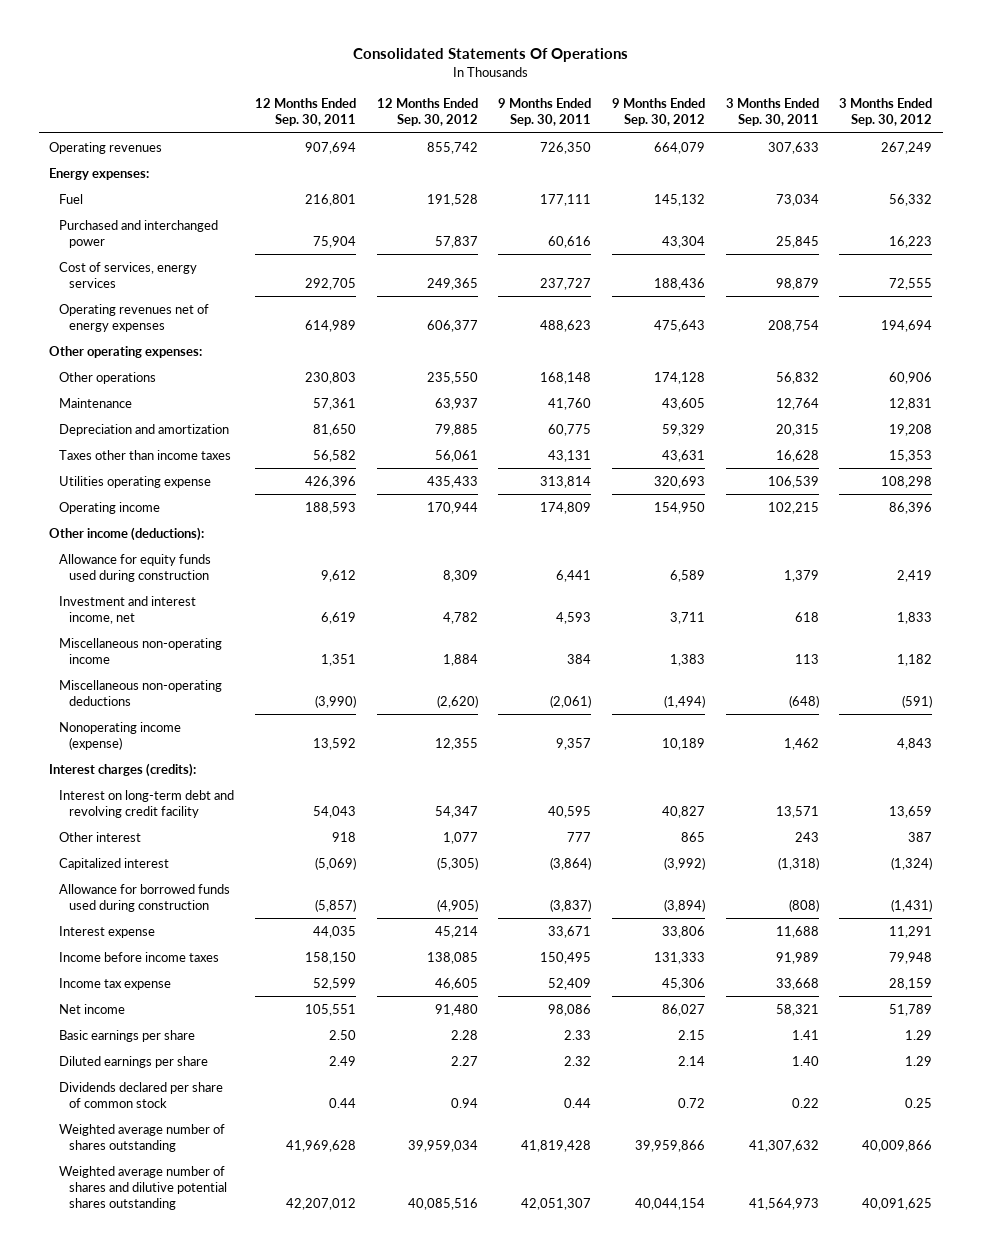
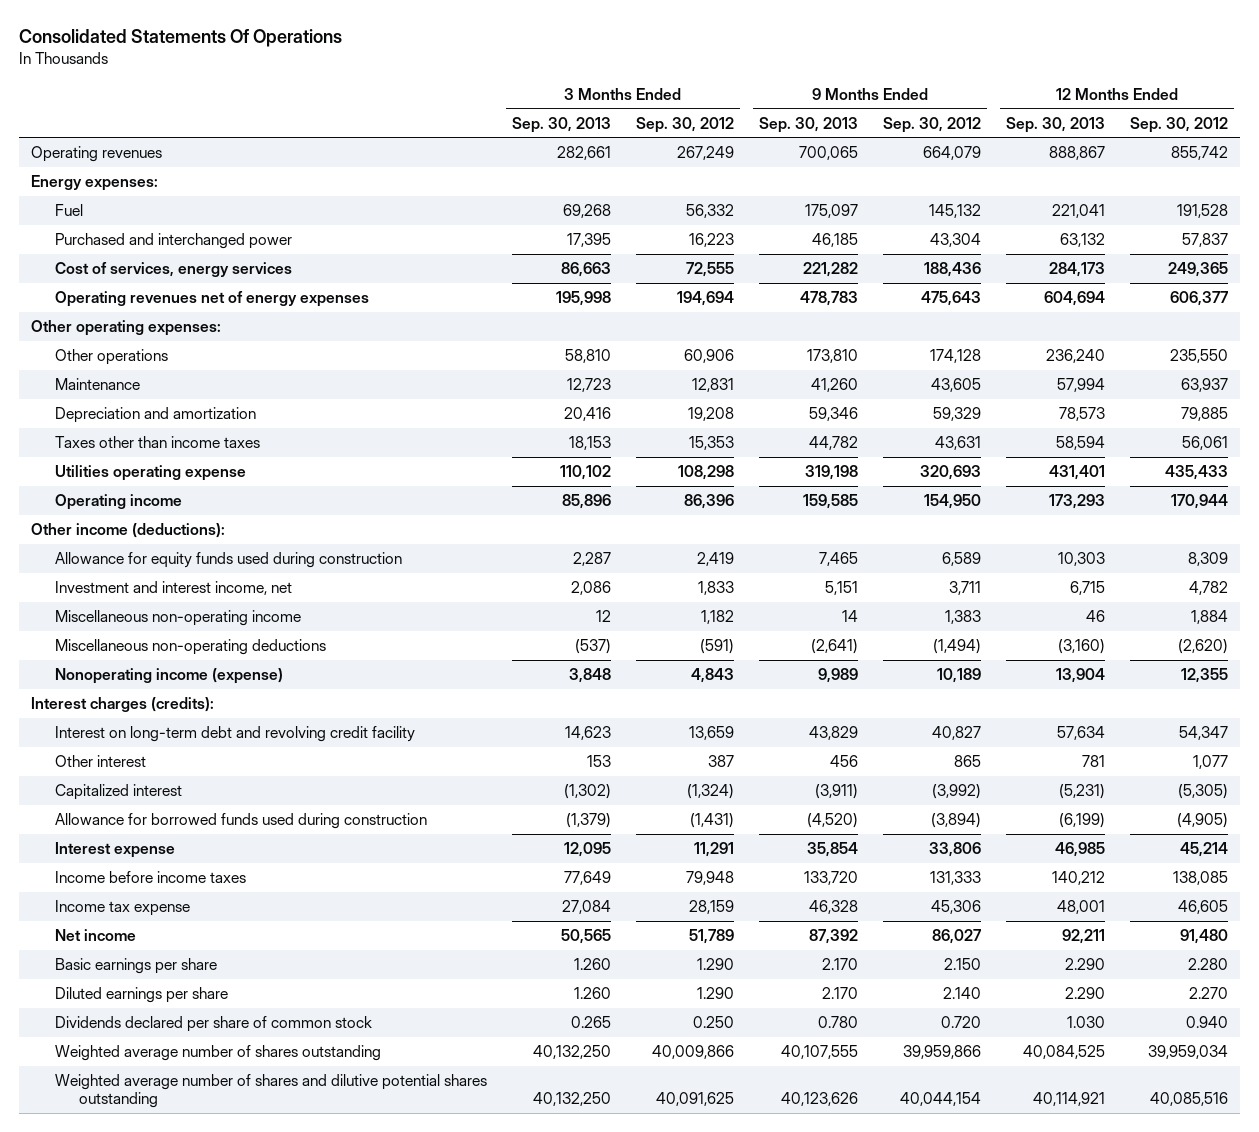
- | 12 Months Ended Sep. 30, 2011 | 12 Months Ended Sep. 30, 2012 | 9 Months Ended Sep. 30, 2011 | 9 Months Ended Sep. 30, 2012 | 3 Months Ended Sep. 30, 2011 | 3 Months Ended Sep. 30, 2012
+ | 3 Months Ended Sep. 30, 2013 | 3 Months Ended Sep. 30, 2012 | 9 Months Ended Sep. 30, 2013 | 9 Months Ended Sep. 30, 2012 | 12 Months Ended Sep. 30, 2013 | 12 Months Ended Sep. 30, 2012
- Basic earnings per share | 2.50 | 2.28 | 2.33 | 2.15 | 1.41 | 1.29
- Diluted earnings per share | 2.49 | 2.27 | 2.32 | 2.14 | 1.40 | 1.29
- Dividends declared per share of common stock | 0.44 | 0.94 | 0.44 | 0.72 | 0.22 | 0.25
+ Basic earnings per share | 1.260 | 1.290 | 2.170 | 2.150 | 2.290 | 2.280
+ Diluted earnings per share | 1.260 | 1.290 | 2.170 | 2.140 | 2.290 | 2.270
+ Dividends declared per share of common stock | 0.265 | 0.250 | 0.780 | 0.720 | 1.030 | 0.940

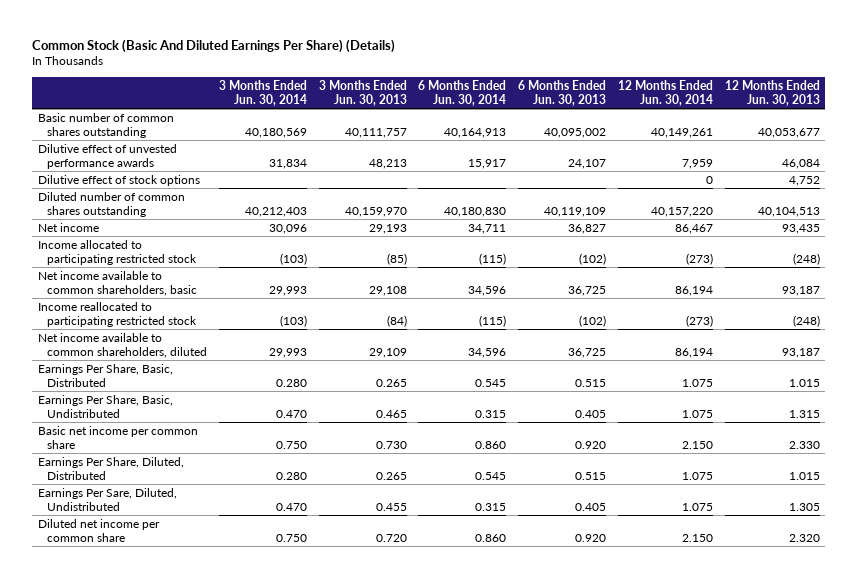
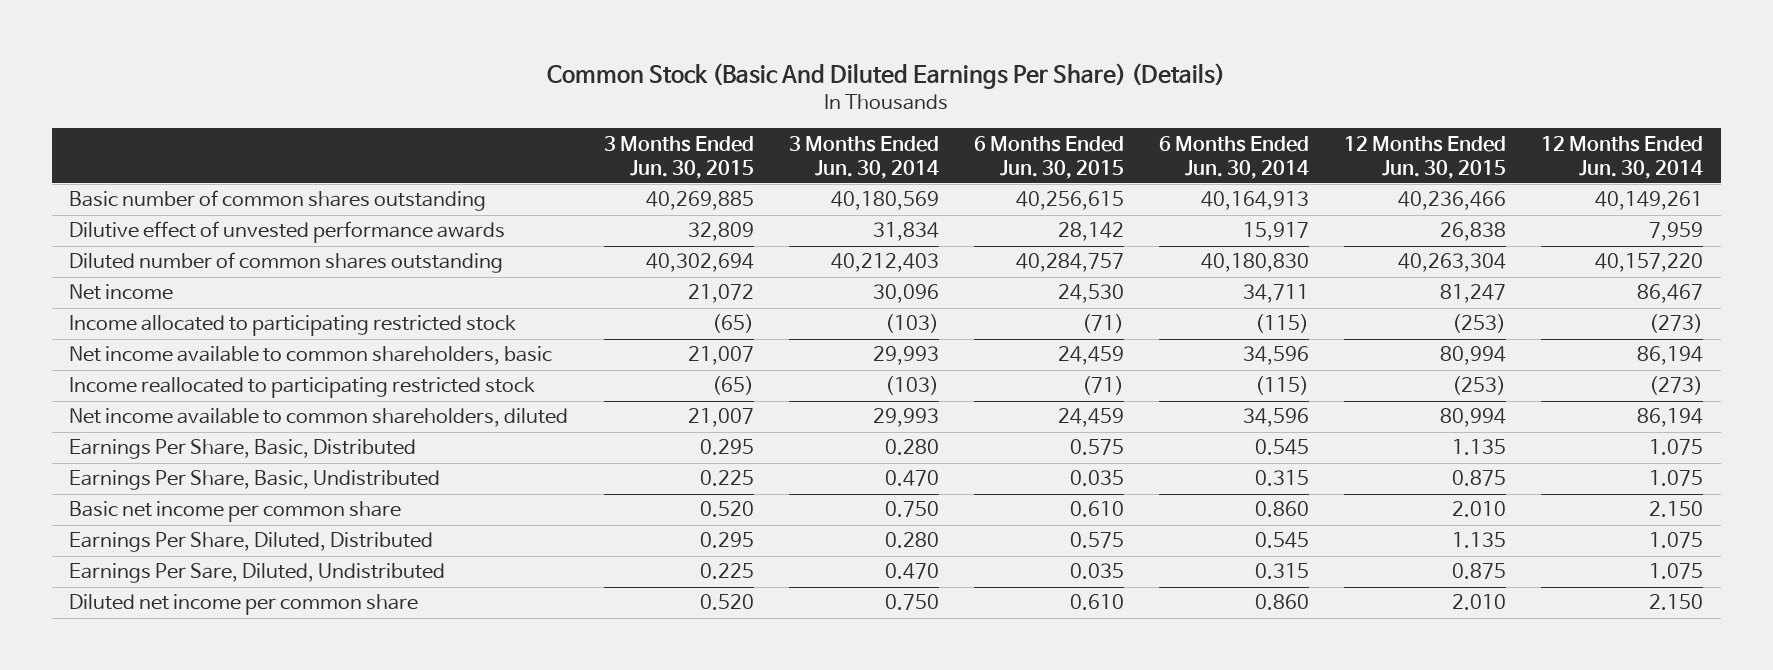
- | 3 Months Ended Jun. 30, 2014 | 3 Months Ended Jun. 30, 2013 | 6 Months Ended Jun. 30, 2014 | 6 Months Ended Jun. 30, 2013 | 12 Months Ended Jun. 30, 2014 | 12 Months Ended Jun. 30, 2013
+ | 3 Months Ended Jun. 30, 2015 | 3 Months Ended Jun. 30, 2014 | 6 Months Ended Jun. 30, 2015 | 6 Months Ended Jun. 30, 2014 | 12 Months Ended Jun. 30, 2015 | 12 Months Ended Jun. 30, 2014
- Dilutive effect of stock options | | | | | 0 | 4,752

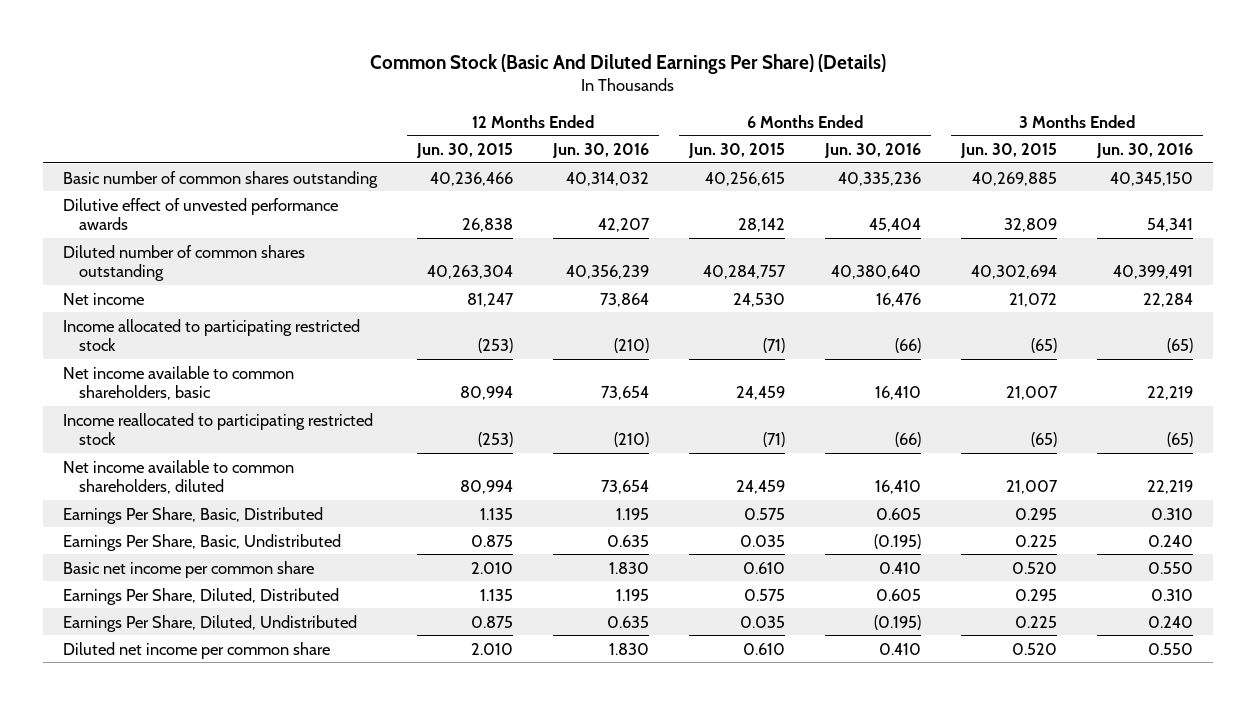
- | 3 Months Ended Jun. 30, 2015 | 3 Months Ended Jun. 30, 2014 | 6 Months Ended Jun. 30, 2015 | 6 Months Ended Jun. 30, 2014 | 12 Months Ended Jun. 30, 2015 | 12 Months Ended Jun. 30, 2014
+ | 12 Months Ended Jun. 30, 2015 | 12 Months Ended Jun. 30, 2016 | 6 Months Ended Jun. 30, 2015 | 6 Months Ended Jun. 30, 2016 | 3 Months Ended Jun. 30, 2015 | 3 Months Ended Jun. 30, 2016
- Earnings Per Sare, Diluted, Undistributed | 0.225 | 0.470 | 0.035 | 0.315 | 0.875 | 1.075
+ Earnings Per Share, Diluted, Undistributed | 0.875 | 0.635 | 0.035 | (0.195) | 0.225 | 0.240

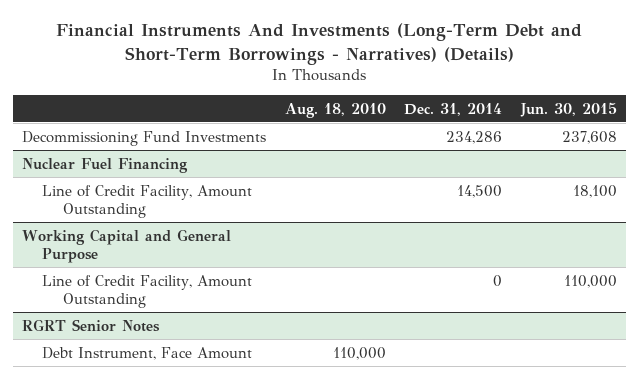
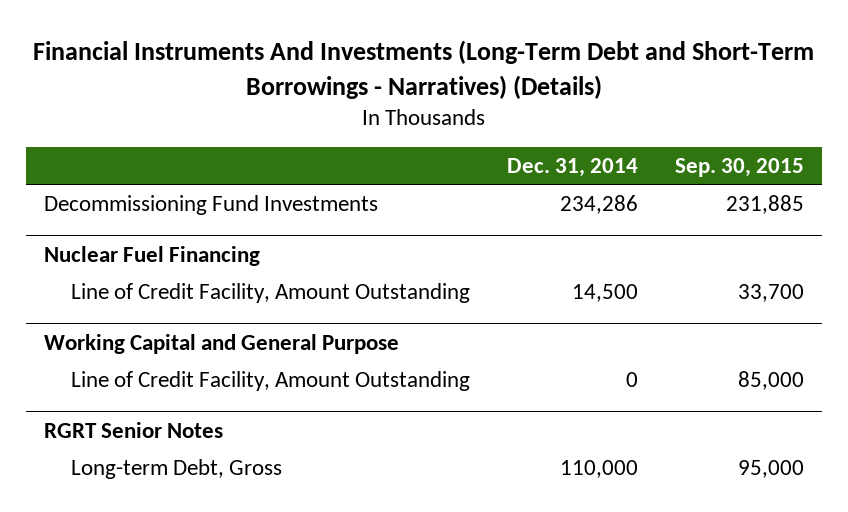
- | Aug. 18, 2010 | Dec. 31, 2014 | Jun. 30, 2015
+ | Dec. 31, 2014 | Sep. 30, 2015
@ RGRT Senior Notes
- Debt Instrument, Face Amount | 110,000 | |
+ Long-term Debt, Gross | 110,000 | 95,000

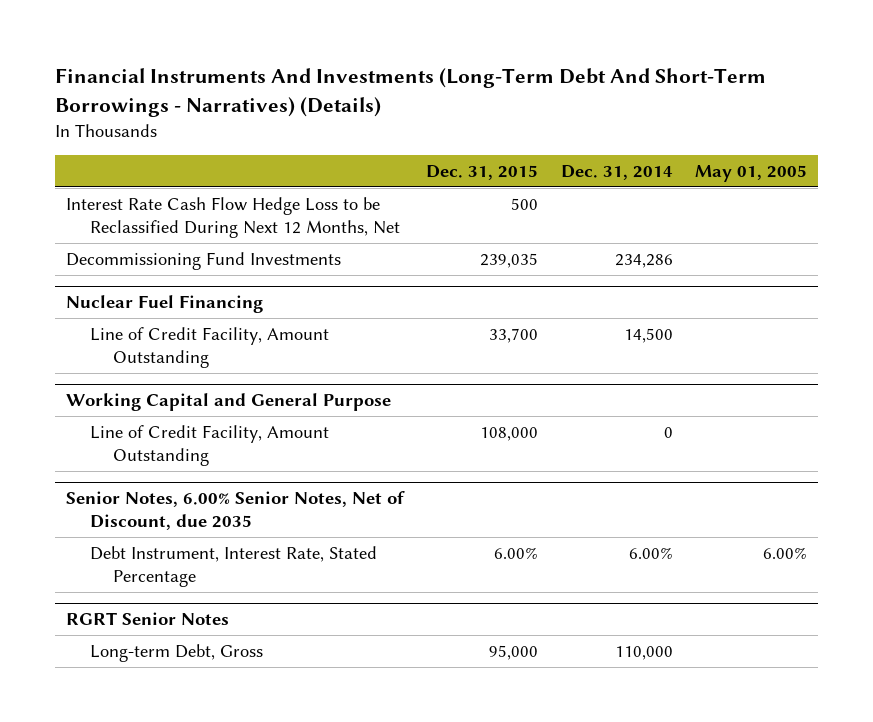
- Financial Instruments And Investments (Long-Term Debt and Short-Term Borrowings - Narratives) (Details)
+ Financial Instruments And Investments (Long-Term Debt And Short-Term Borrowings - Narratives) (Details)
- | Dec. 31, 2014 | Sep. 30, 2015
+ | Dec. 31, 2015 | Dec. 31, 2014 | May 01, 2005
+ Interest Rate Cash Flow Hedge Loss to be Reclassified During Next 12 Months, Net | 500 | |
+ Senior Notes, 6.00% Senior Notes, Net of Discount, due 2035
+ Debt Instrument, Interest Rate, Stated Percentage | 6.00% | 6.00% | 6.00%

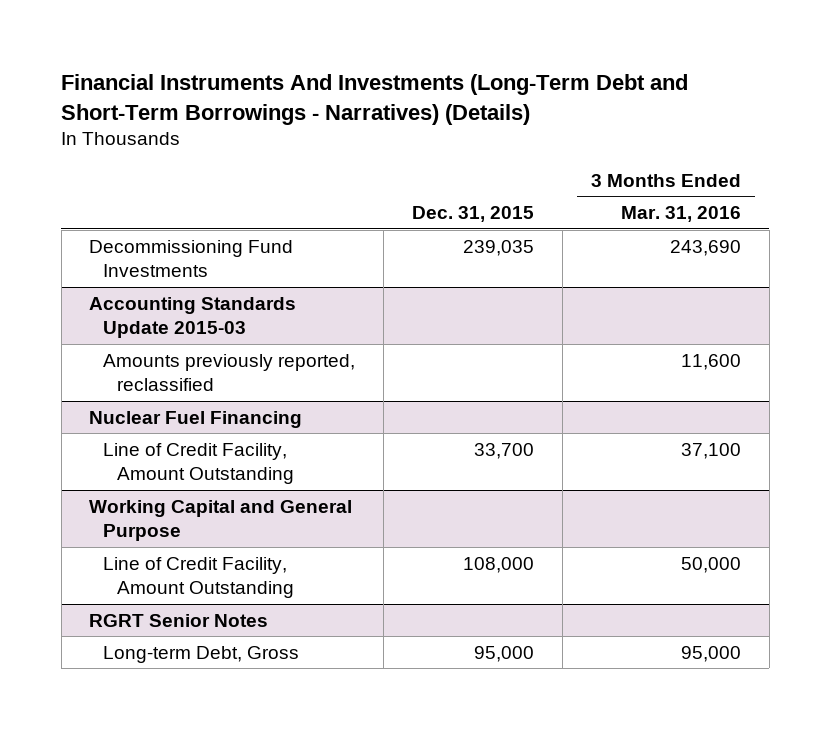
- Financial Instruments And Investments (Long-Term Debt And Short-Term Borrowings - Narratives) (Details)
+ Financial Instruments And Investments (Long-Term Debt and Short-Term Borrowings - Narratives) (Details)
- | Dec. 31, 2015 | Dec. 31, 2014 | May 01, 2005
+ | Dec. 31, 2015 | 3 Months Ended Mar. 31, 2016
- Interest Rate Cash Flow Hedge Loss to be Reclassified During Next 12 Months, Net | 500 | |
+ Accounting Standards Update 2015-03
+ Amounts previously reported, reclassified | | 11,600
- Senior Notes, 6.00% Senior Notes, Net of Discount, due 2035
- Debt Instrument, Interest Rate, Stated Percentage | 6.00% | 6.00% | 6.00%

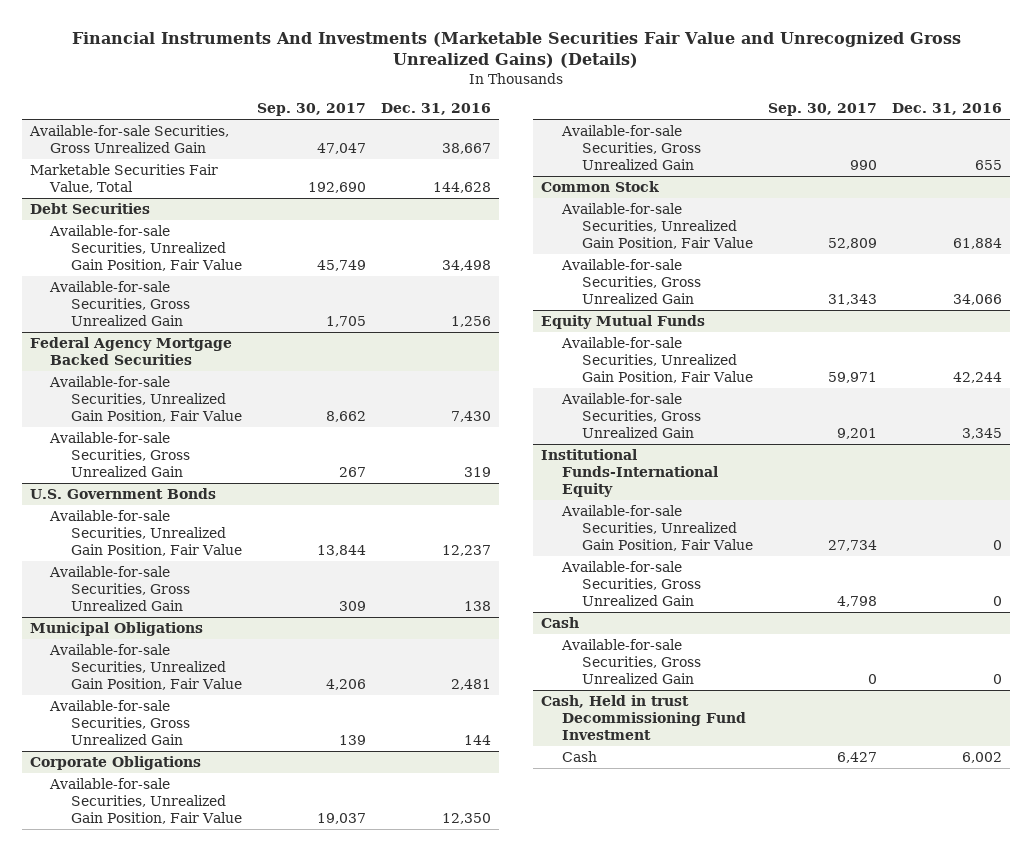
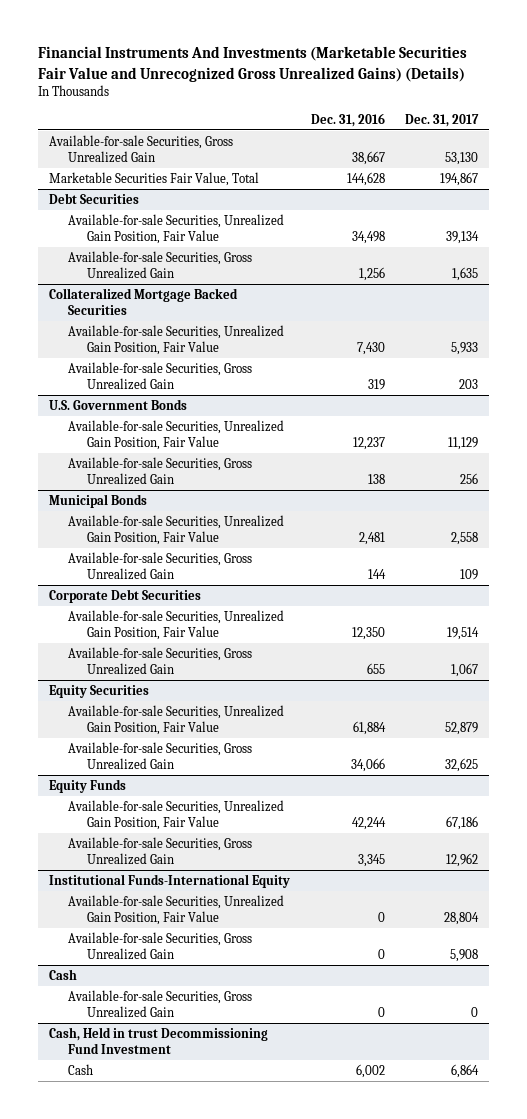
- | Sep. 30, 2017 | Dec. 31, 2016
+ | Dec. 31, 2016 | Dec. 31, 2017
- Federal Agency Mortgage Backed Securities
+ Collateralized Mortgage Backed Securities
- Municipal Obligations
+ Municipal Bonds
- Corporate Obligations
+ Corporate Debt Securities
- Common Stock
+ Equity Securities
- Equity Mutual Funds
+ Equity Funds

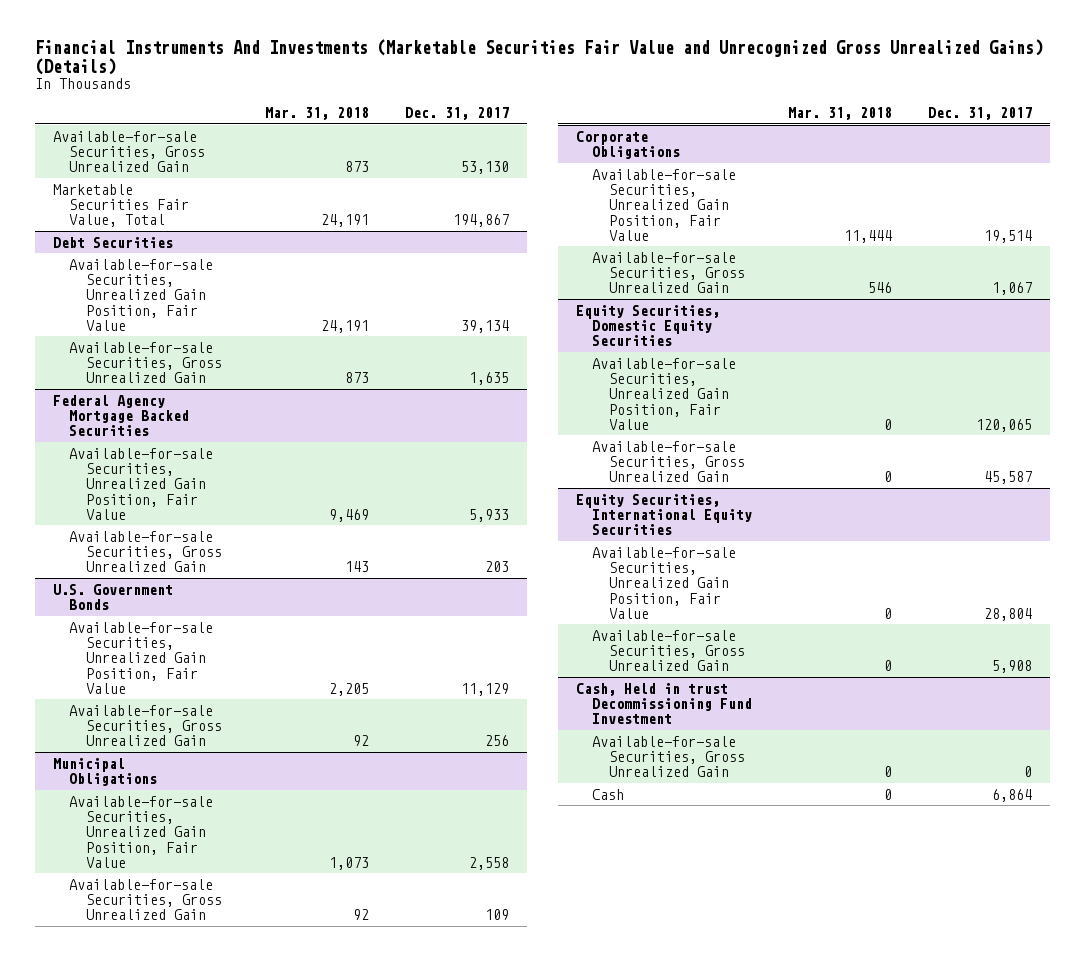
- | Dec. 31, 2016 | Dec. 31, 2017
+ | Mar. 31, 2018 | Dec. 31, 2017
- Collateralized Mortgage Backed Securities
+ Federal Agency Mortgage Backed Securities
- Municipal Bonds
+ Municipal Obligations
- Corporate Debt Securities
+ Corporate Obligations
- Equity Securities
- Available-for-sale Securities, Unrealized Gain Position, Fair Value | 61,884 | 52,879
- Available-for-sale Securities, Gross Unrealized Gain | 34,066 | 32,625
- Equity Funds
- Available-for-sale Securities, Unrealized Gain Position, Fair Value | 42,244 | 67,186
- Available-for-sale Securities, Gross Unrealized Gain | 3,345 | 12,962
- Institutional Funds-International Equity
+ Equity Securities, Domestic Equity Securities
+ Available-for-sale Securities, Unrealized Gain Position, Fair Value | 0 | 120,065
+ Available-for-sale Securities, Gross Unrealized Gain | 0 | 45,587
+ Equity Securities, International Equity Securities
- Cash
- Available-for-sale Securities, Gross Unrealized Gain | 0 | 0
@ Cash, Held in trust Decommissioning Fund Investment
+ Available-for-sale Securities, Gross Unrealized Gain | 0 | 0

